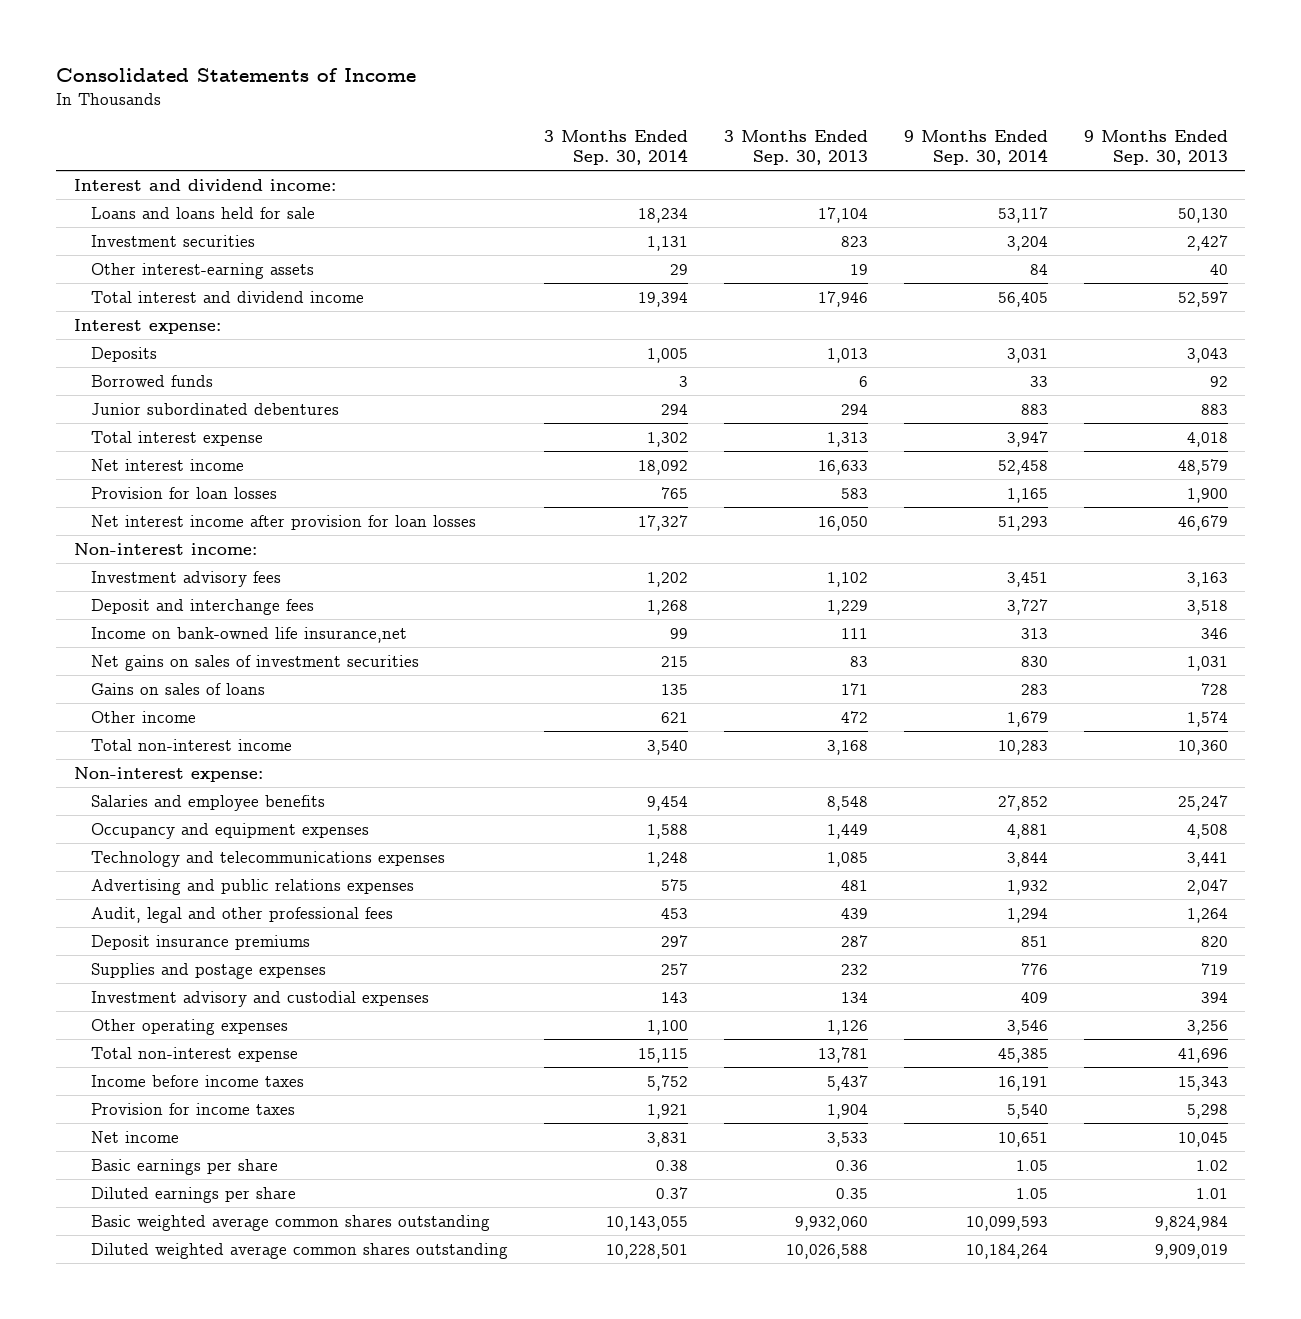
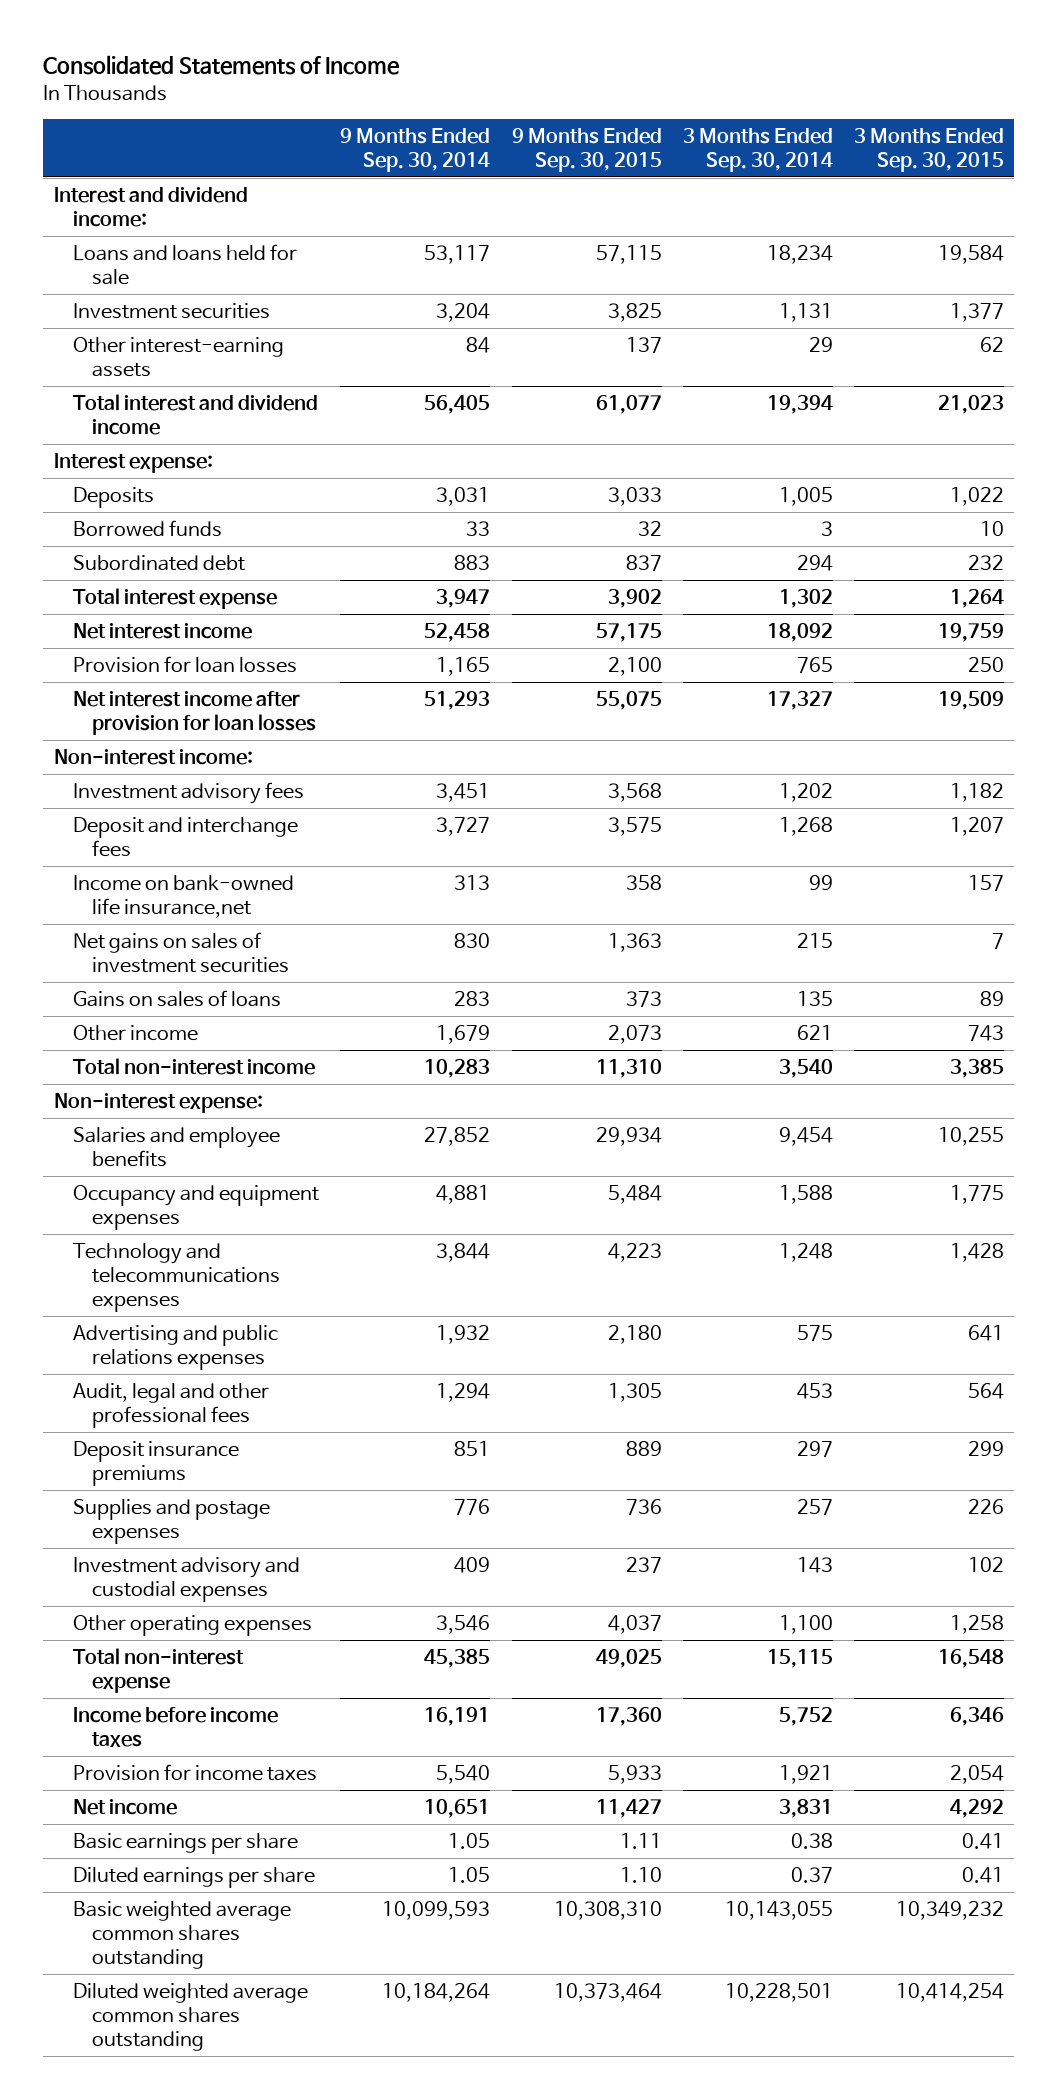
- | 3 Months Ended Sep. 30, 2014 | 3 Months Ended Sep. 30, 2013 | 9 Months Ended Sep. 30, 2014 | 9 Months Ended Sep. 30, 2013
+ | 9 Months Ended Sep. 30, 2014 | 9 Months Ended Sep. 30, 2015 | 3 Months Ended Sep. 30, 2014 | 3 Months Ended Sep. 30, 2015
- Junior subordinated debentures | 294 | 294 | 883 | 883
+ Subordinated debt | 883 | 837 | 294 | 232

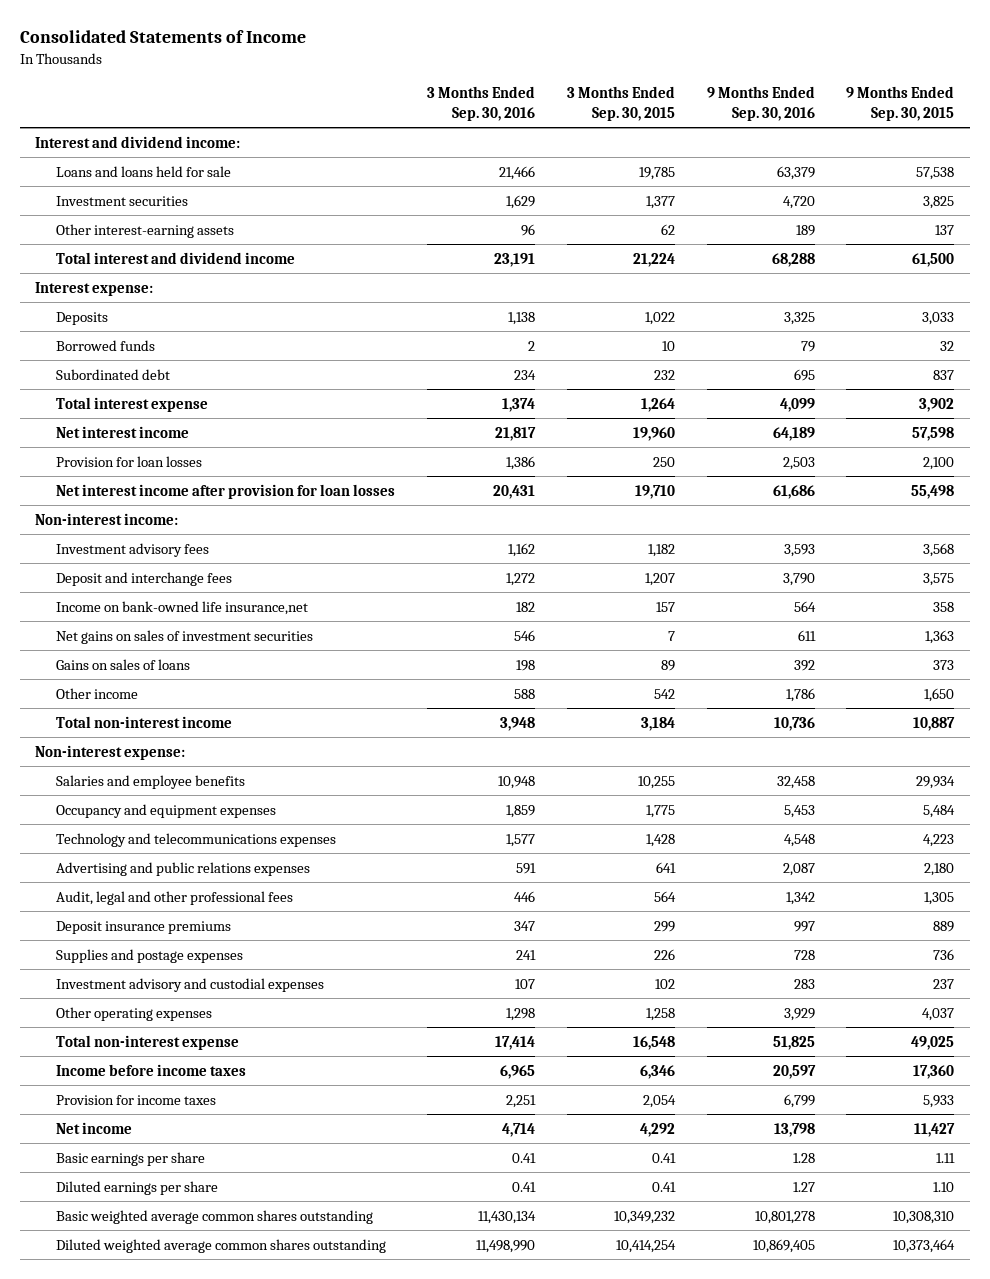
- | 9 Months Ended Sep. 30, 2014 | 9 Months Ended Sep. 30, 2015 | 3 Months Ended Sep. 30, 2014 | 3 Months Ended Sep. 30, 2015
+ | 3 Months Ended Sep. 30, 2016 | 3 Months Ended Sep. 30, 2015 | 9 Months Ended Sep. 30, 2016 | 9 Months Ended Sep. 30, 2015
- Loans and loans held for sale | 53,117 | 57,115 | 18,234 | 19,584
+ Loans and loans held for sale | 21,466 | 19,785 | 63,379 | 57,538
- Total interest and dividend income | 56,405 | 61,077 | 19,394 | 21,023
+ Total interest and dividend income | 23,191 | 21,224 | 68,288 | 61,500
- Net interest income | 52,458 | 57,175 | 18,092 | 19,759
+ Net interest income | 21,817 | 19,960 | 64,189 | 57,598
- Net interest income after provision for loan losses | 51,293 | 55,075 | 17,327 | 19,509
+ Net interest income after provision for loan losses | 20,431 | 19,710 | 61,686 | 55,498
- Other income | 1,679 | 2,073 | 621 | 743
- Total non-interest income | 10,283 | 11,310 | 3,540 | 3,385
+ Other income | 588 | 542 | 1,786 | 1,650
+ Total non-interest income | 3,948 | 3,184 | 10,736 | 10,887

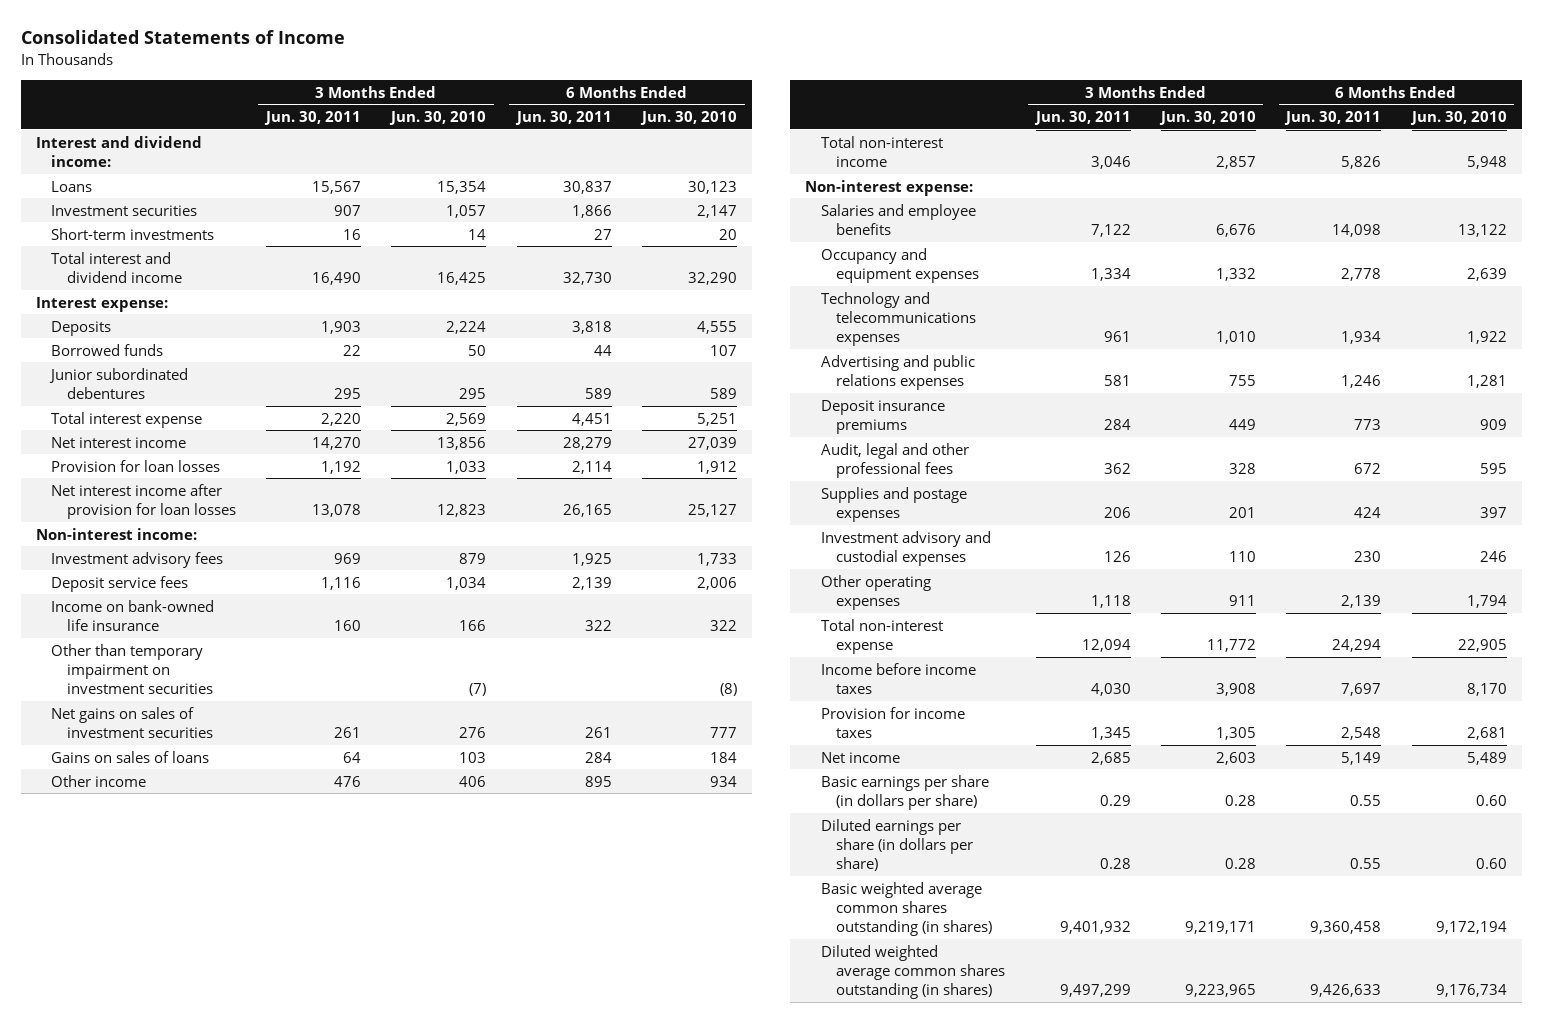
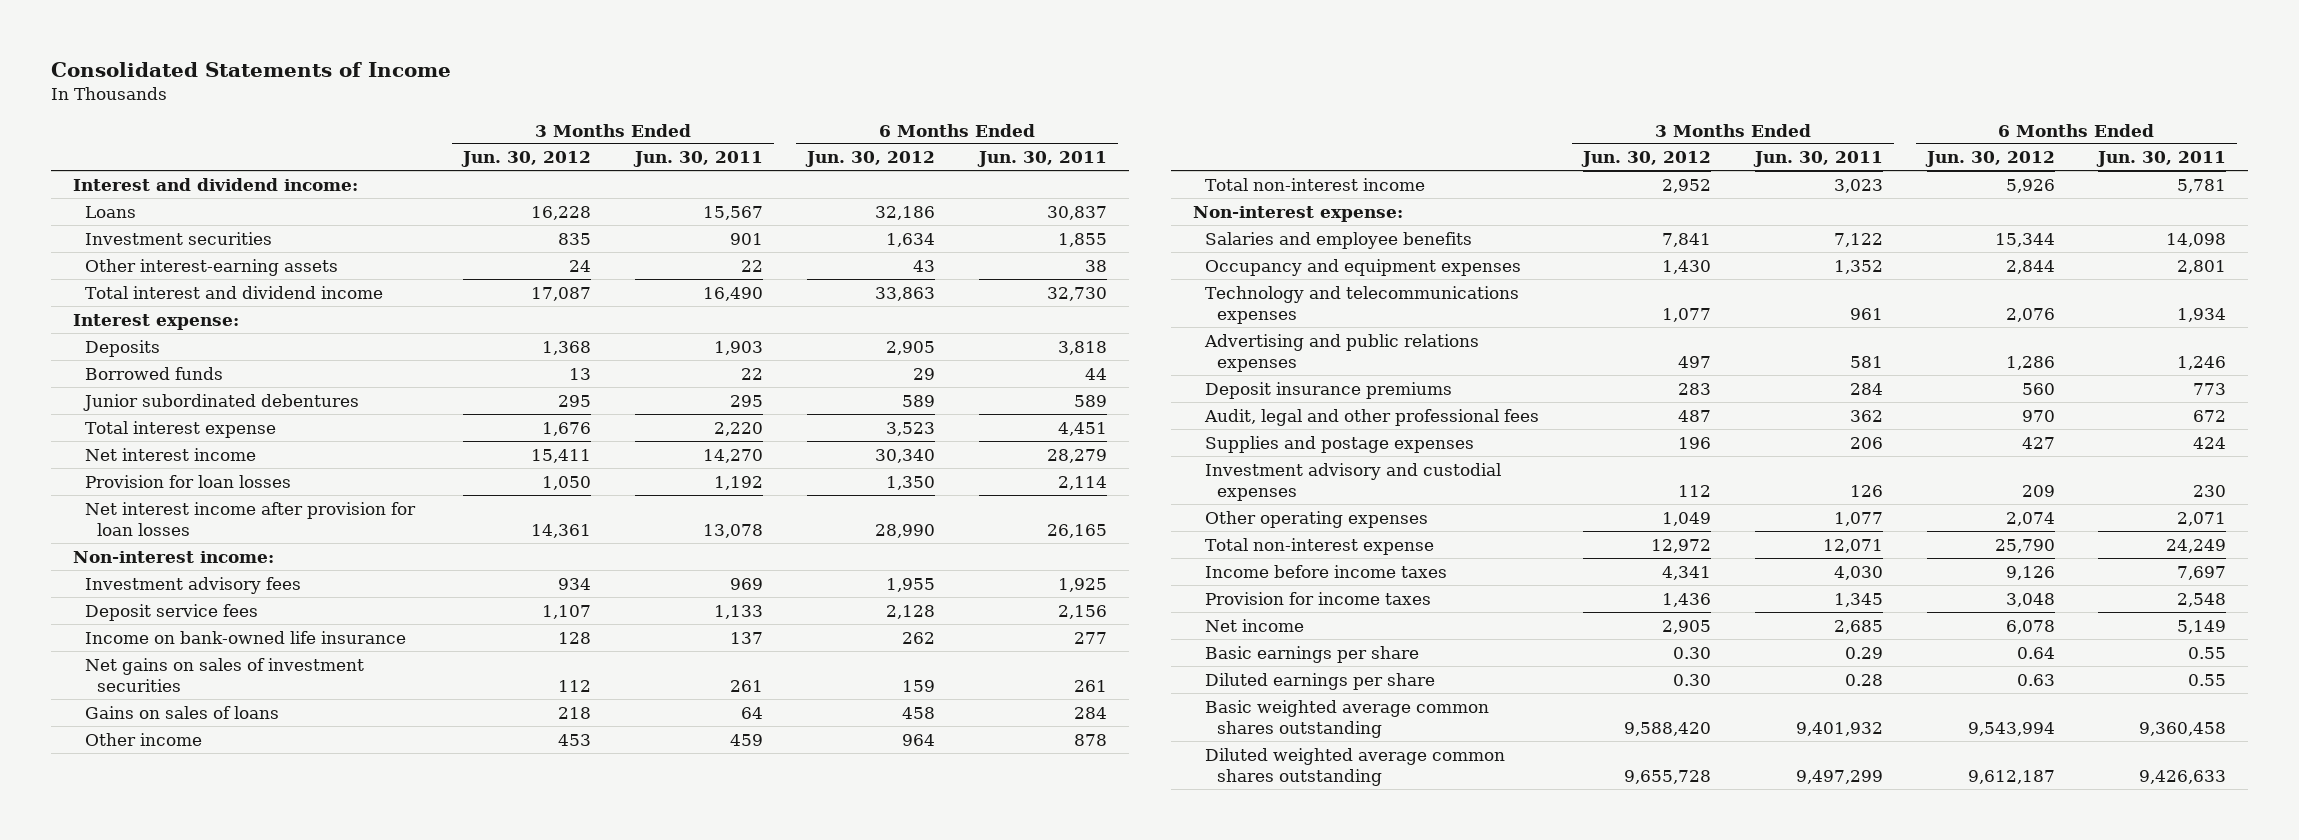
- | 3 Months Ended Jun. 30, 2011 | 3 Months Ended Jun. 30, 2010 | 6 Months Ended Jun. 30, 2011 | 6 Months Ended Jun. 30, 2010
+ | 3 Months Ended Jun. 30, 2012 | 3 Months Ended Jun. 30, 2011 | 6 Months Ended Jun. 30, 2012 | 6 Months Ended Jun. 30, 2011
- Investment securities | 907 | 1,057 | 1,866 | 2,147
- Short-term investments | 16 | 14 | 27 | 20
+ Investment securities | 835 | 901 | 1,634 | 1,855
+ Other interest-earning assets | 24 | 22 | 43 | 38
- Deposit service fees | 1,116 | 1,034 | 2,139 | 2,006
- Income on bank-owned life insurance | 160 | 166 | 322 | 322
- Other than temporary impairment on investment securities | | (7) | | (8)
+ Deposit service fees | 1,107 | 1,133 | 2,128 | 2,156
+ Income on bank-owned life insurance | 128 | 137 | 262 | 277
- Other income | 476 | 406 | 895 | 934
- Total non-interest income | 3,046 | 2,857 | 5,826 | 5,948
+ Other income | 453 | 459 | 964 | 878
+ Total non-interest income | 2,952 | 3,023 | 5,926 | 5,781
- Occupancy and equipment expenses | 1,334 | 1,332 | 2,778 | 2,639
+ Occupancy and equipment expenses | 1,430 | 1,352 | 2,844 | 2,801
- Other operating expenses | 1,118 | 911 | 2,139 | 1,794
- Total non-interest expense | 12,094 | 11,772 | 24,294 | 22,905
+ Other operating expenses | 1,049 | 1,077 | 2,074 | 2,071
+ Total non-interest expense | 12,972 | 12,071 | 25,790 | 24,249
- Basic earnings per share (in dollars per share) | 0.29 | 0.28 | 0.55 | 0.60
- Diluted earnings per share (in dollars per share) | 0.28 | 0.28 | 0.55 | 0.60
- Basic weighted average common shares outstanding (in shares) | 9,401,932 | 9,219,171 | 9,360,458 | 9,172,194
- Diluted weighted average common shares outstanding (in shares) | 9,497,299 | 9,223,965 | 9,426,633 | 9,176,734
+ Basic earnings per share | 0.30 | 0.29 | 0.64 | 0.55
+ Diluted earnings per share | 0.30 | 0.28 | 0.63 | 0.55
+ Basic weighted average common shares outstanding | 9,588,420 | 9,401,932 | 9,543,994 | 9,360,458
+ Diluted weighted average common shares outstanding | 9,655,728 | 9,497,299 | 9,612,187 | 9,426,633

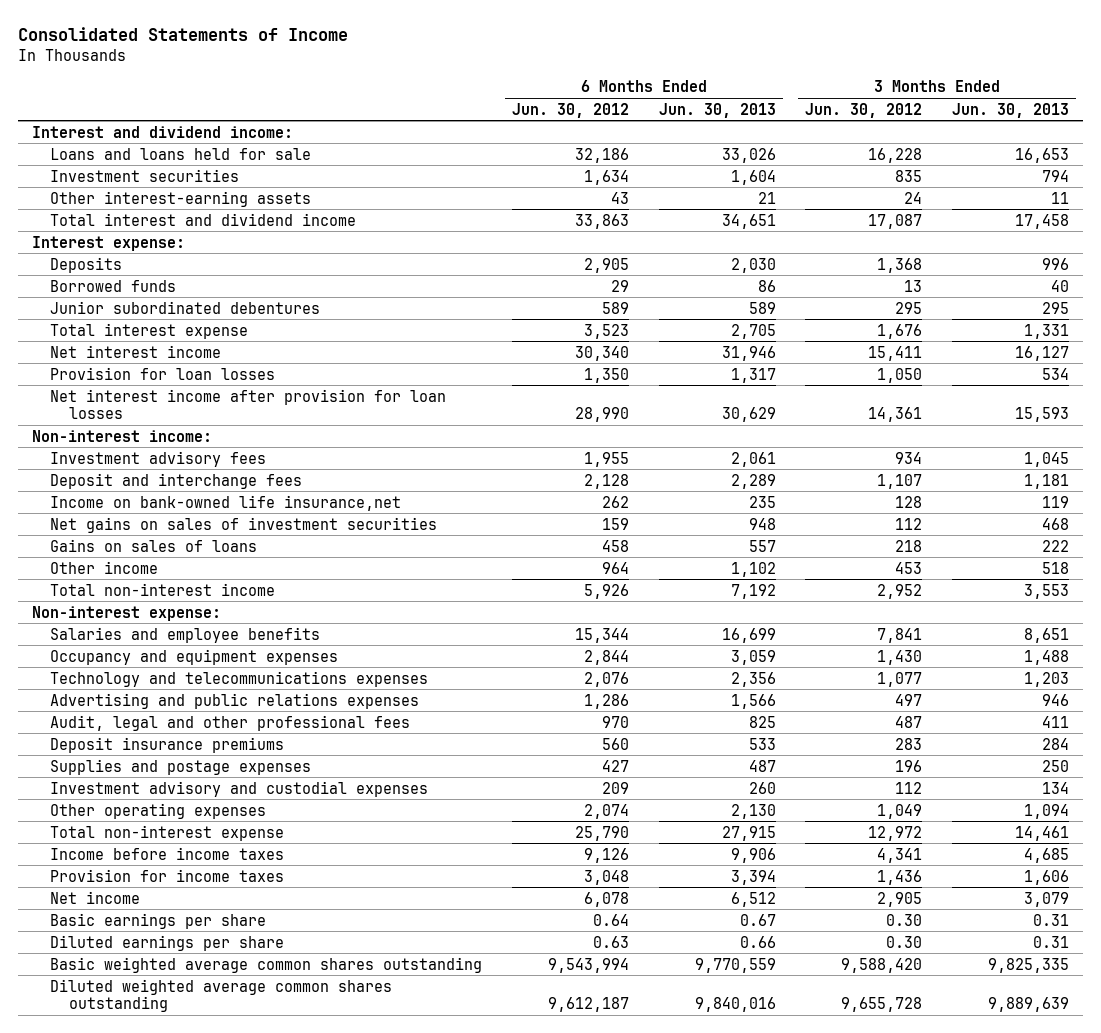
- | 3 Months Ended Jun. 30, 2012 | 3 Months Ended Jun. 30, 2011 | 6 Months Ended Jun. 30, 2012 | 6 Months Ended Jun. 30, 2011
+ | 6 Months Ended Jun. 30, 2012 | 6 Months Ended Jun. 30, 2013 | 3 Months Ended Jun. 30, 2012 | 3 Months Ended Jun. 30, 2013
- Loans | 16,228 | 15,567 | 32,186 | 30,837
+ Loans and loans held for sale | 32,186 | 33,026 | 16,228 | 16,653
- Deposit service fees | 1,107 | 1,133 | 2,128 | 2,156
- Income on bank-owned life insurance | 128 | 137 | 262 | 277
+ Deposit and interchange fees | 2,128 | 2,289 | 1,107 | 1,181
+ Income on bank-owned life insurance,net | 262 | 235 | 128 | 119
moved down: Deposit insurance premiums | 560 | 533 | 283 | 284

